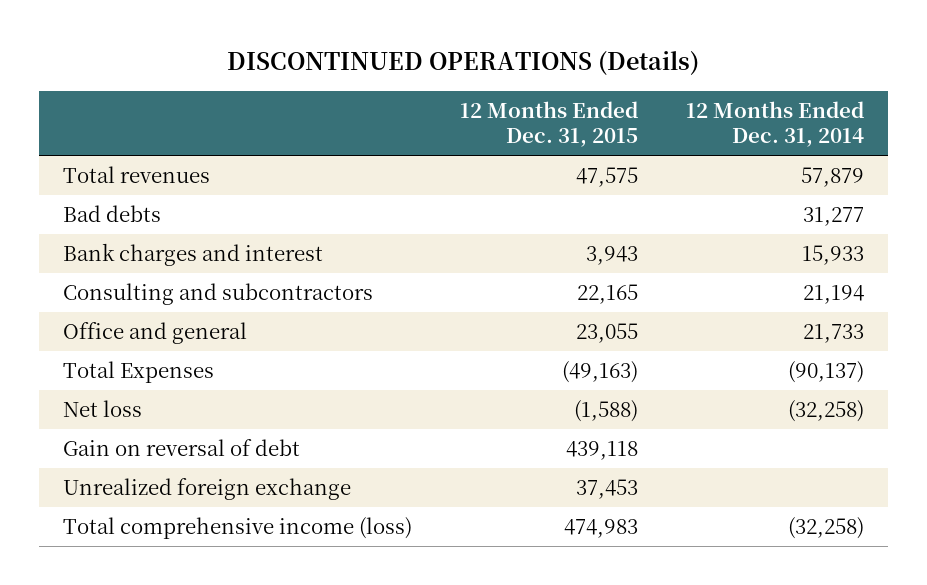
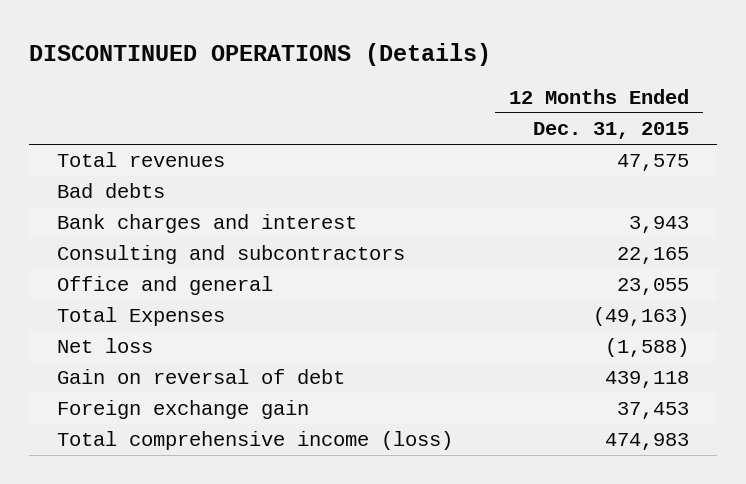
- | 12 Months Ended Dec. 31, 2015 | 12 Months Ended Dec. 31, 2014
+ | 12 Months Ended Dec. 31, 2015
- Unrealized foreign exchange | 37,453 |
+ Foreign exchange gain | 37,453

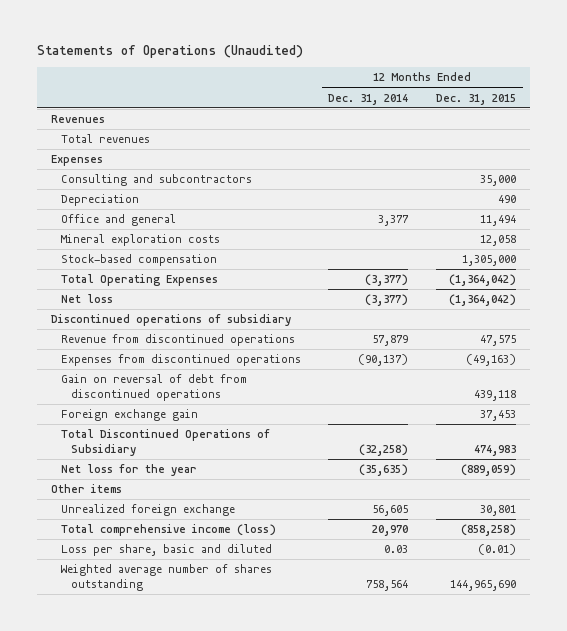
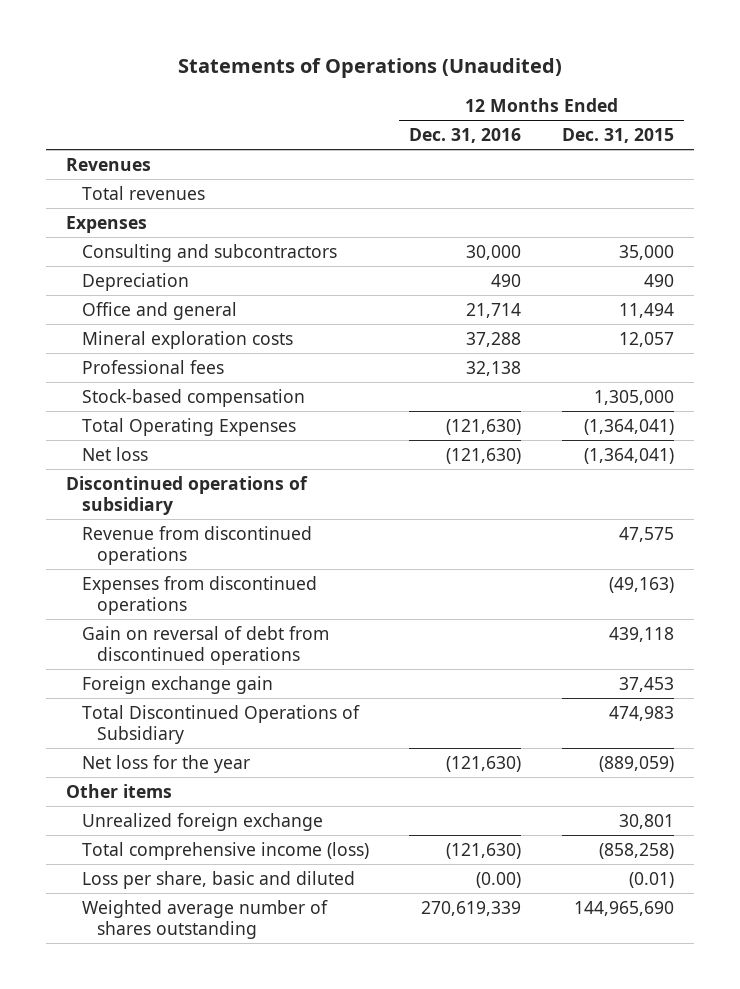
- | 12 Months Ended Dec. 31, 2014 | 12 Months Ended Dec. 31, 2015
+ | 12 Months Ended Dec. 31, 2016 | 12 Months Ended Dec. 31, 2015
- Mineral exploration costs | | 12,058
+ Mineral exploration costs | 37,288 | 12,057
+ Professional fees | 32,138 |
- Total Operating Expenses | (3,377) | (1,364,042)
- Net loss | (3,377) | (1,364,042)
+ Total Operating Expenses | (121,630) | (1,364,041)
+ Net loss | (121,630) | (1,364,041)

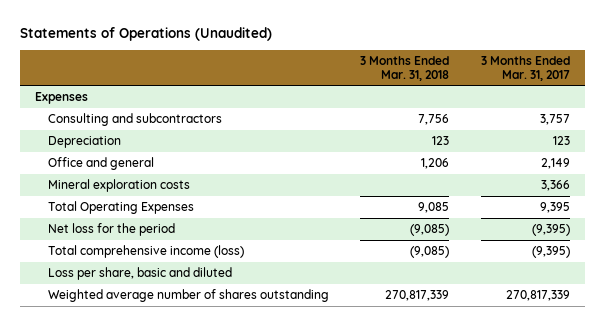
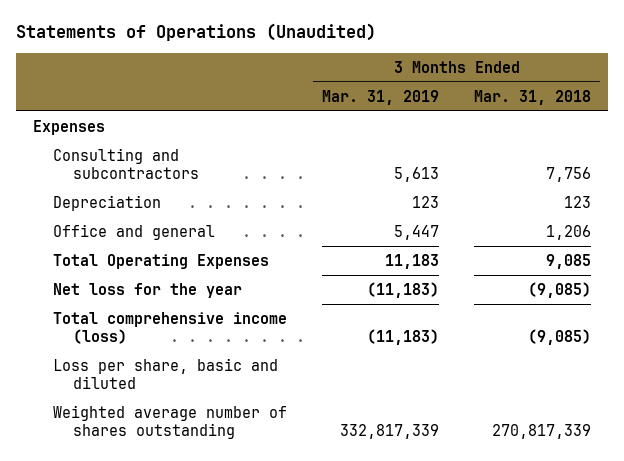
- | 3 Months Ended Mar. 31, 2018 | 3 Months Ended Mar. 31, 2017
+ | 3 Months Ended Mar. 31, 2019 | 3 Months Ended Mar. 31, 2018
- Mineral exploration costs | | 3,366
- Net loss for the period | (9,085) | (9,395)
+ Net loss for the year | (11,183) | (9,085)

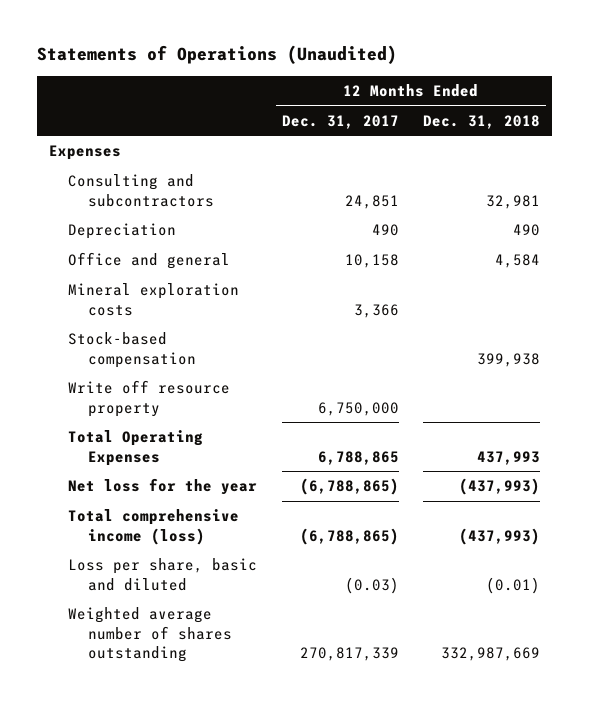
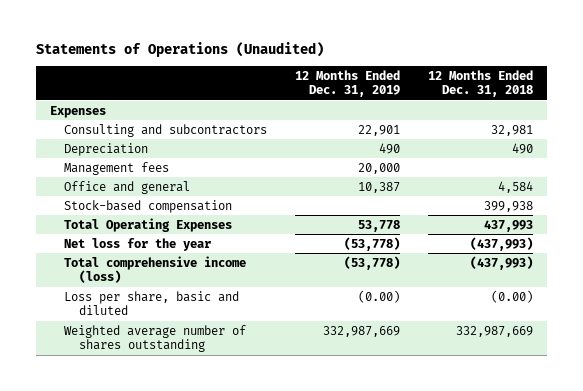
- | 12 Months Ended Dec. 31, 2017 | 12 Months Ended Dec. 31, 2018
+ | 12 Months Ended Dec. 31, 2019 | 12 Months Ended Dec. 31, 2018
+ Management fees | 20,000 |
- Mineral exploration costs | 3,366 |
- Write off resource property | 6,750,000 |
- Loss per share, basic and diluted | (0.03) | (0.01)
+ Loss per share, basic and diluted | (0.00) | (0.00)

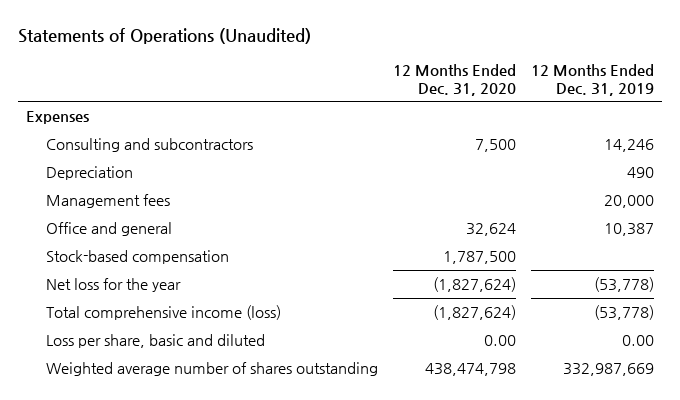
- | 12 Months Ended Dec. 31, 2019 | 12 Months Ended Dec. 31, 2018
+ | 12 Months Ended Dec. 31, 2020 | 12 Months Ended Dec. 31, 2019
- Consulting and subcontractors | 22,901 | 32,981
+ Consulting and subcontractors | 7,500 | 14,246
- Total Operating Expenses | 53,778 | 437,993
- Loss per share, basic and diluted | (0.00) | (0.00)
+ Loss per share, basic and diluted | 0.00 | 0.00

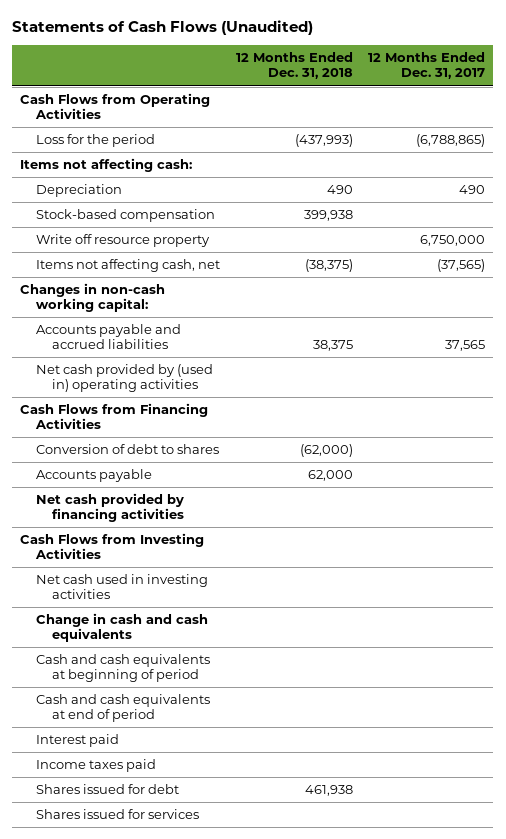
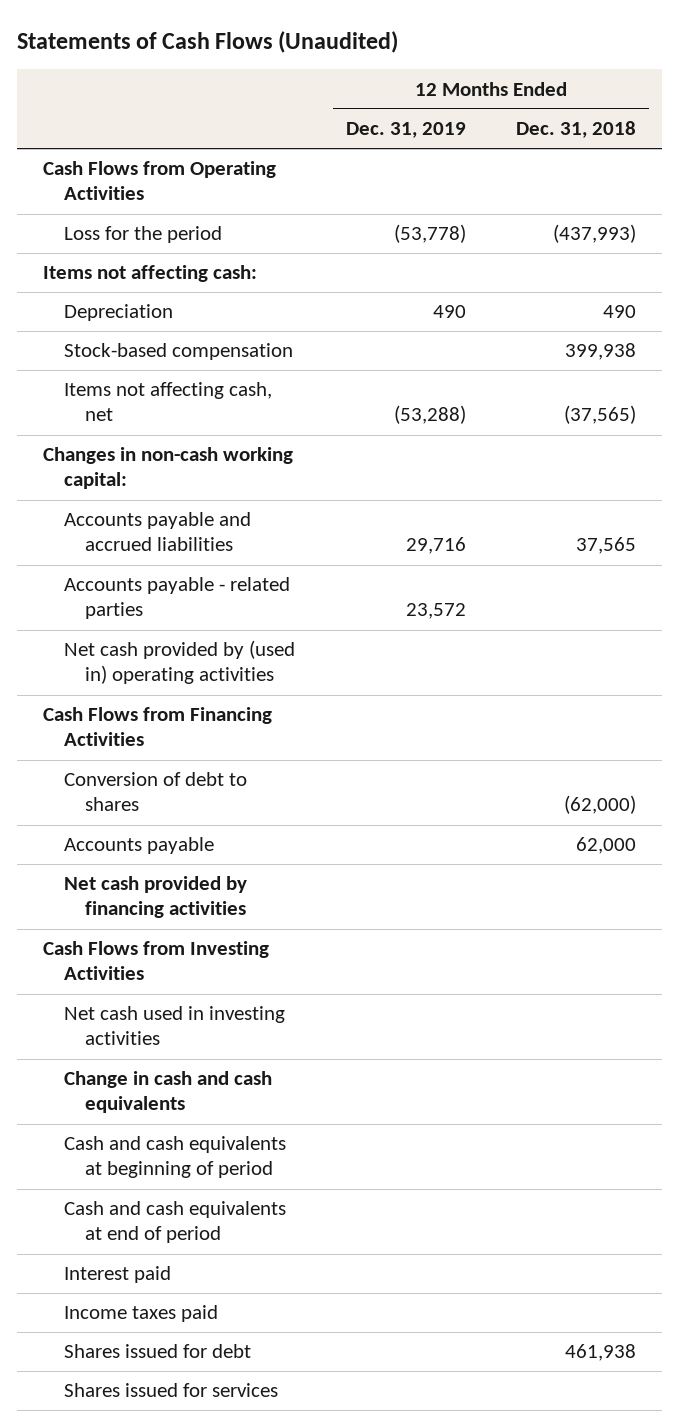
- | 12 Months Ended Dec. 31, 2018 | 12 Months Ended Dec. 31, 2017
+ | 12 Months Ended Dec. 31, 2019 | 12 Months Ended Dec. 31, 2018
- Write off resource property | | 6,750,000
- Items not affecting cash, net | (38,375) | (37,565)
+ Items not affecting cash, net | (53,288) | (37,565)
- Accounts payable and accrued liabilities | 38,375 | 37,565
+ Accounts payable and accrued liabilities | 29,716 | 37,565
+ Accounts payable - related parties | 23,572 |

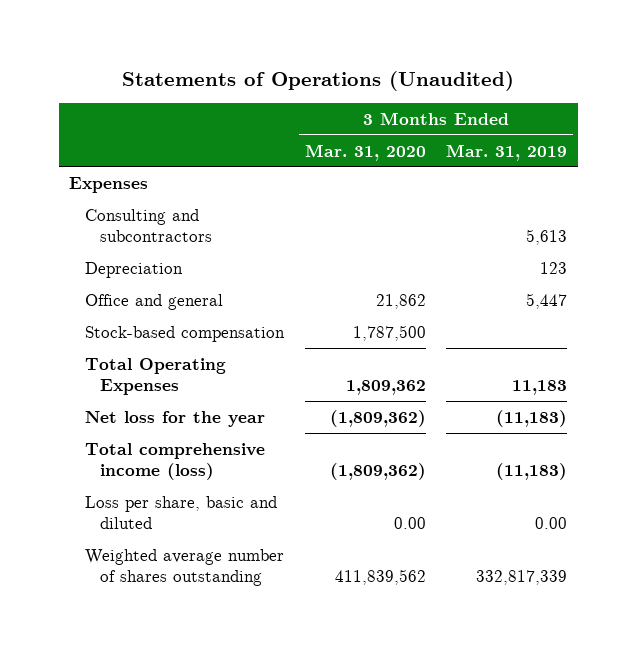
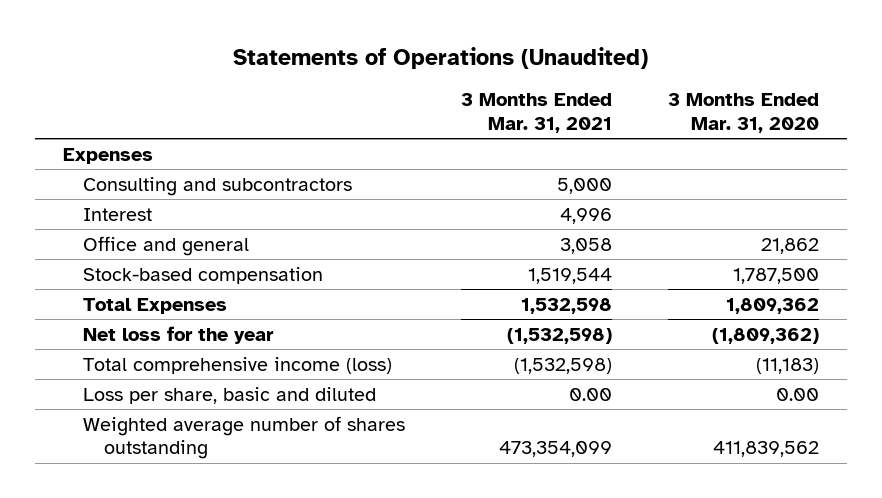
- | 3 Months Ended Mar. 31, 2020 | 3 Months Ended Mar. 31, 2019
+ | 3 Months Ended Mar. 31, 2021 | 3 Months Ended Mar. 31, 2020
- Depreciation | | 123
+ Interest | 4,996 |
- Total Operating Expenses | 1,809,362 | 11,183
+ Total Expenses | 1,532,598 | 1,809,362
- Total comprehensive income (loss) | (1,809,362) | (11,183)
+ Total comprehensive income (loss) | (1,532,598) | (11,183)

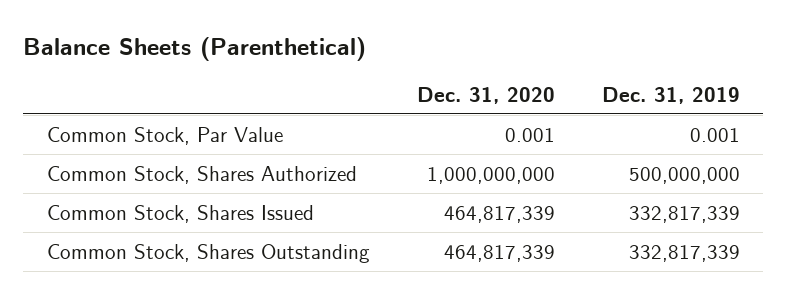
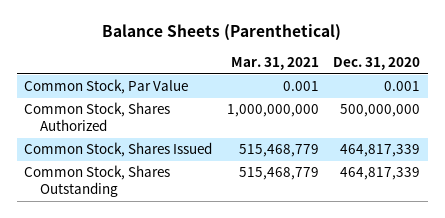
- | Dec. 31, 2020 | Dec. 31, 2019
+ | Mar. 31, 2021 | Dec. 31, 2020
- Common Stock, Shares Authorized | 1,000,000,000 | 500,000,000
+ Common Stock, Shares Authorized | 1,000,000,000 | 500,000,000

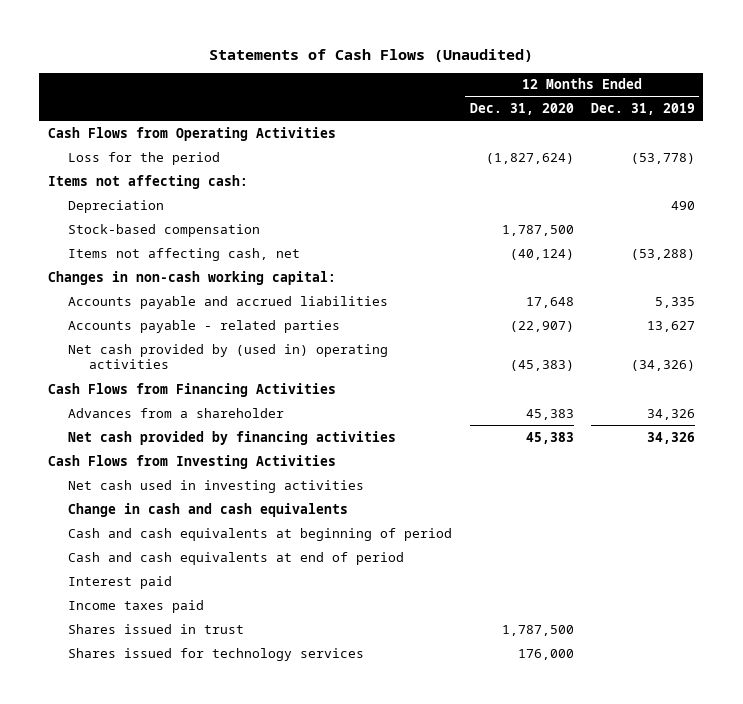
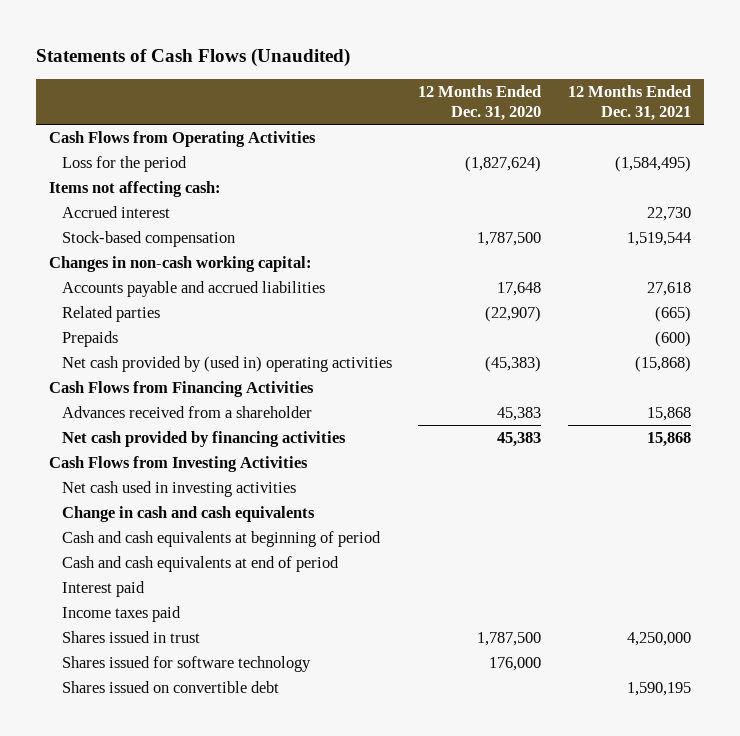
- | 12 Months Ended Dec. 31, 2020 | 12 Months Ended Dec. 31, 2019
+ | 12 Months Ended Dec. 31, 2020 | 12 Months Ended Dec. 31, 2021
- Depreciation | | 490
+ Accrued interest | | 22,730
- Items not affecting cash, net | (40,124) | (53,288)
- Accounts payable - related parties | (22,907) | 13,627
+ Related parties | (22,907) | (665)
+ Prepaids | | (600)
- Advances from a shareholder | 45,383 | 34,326
+ Advances received from a shareholder | 45,383 | 15,868
- Shares issued for technology services | 176,000 |
+ Shares issued for software technology | 176,000 |
+ Shares issued on convertible debt | | 1,590,195

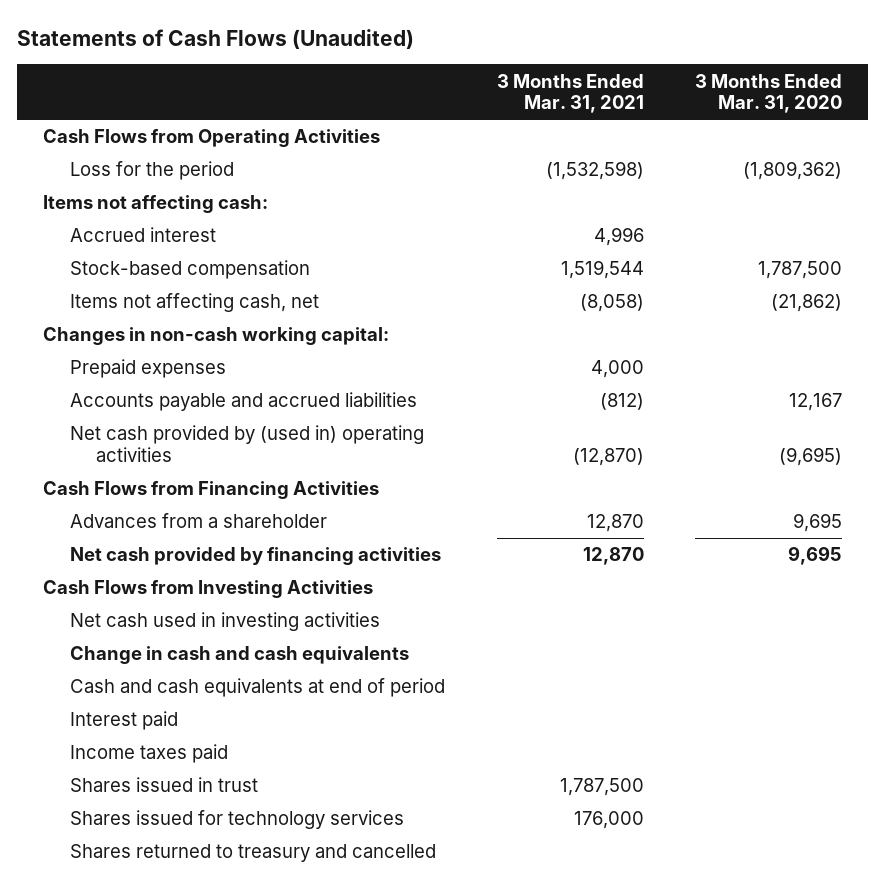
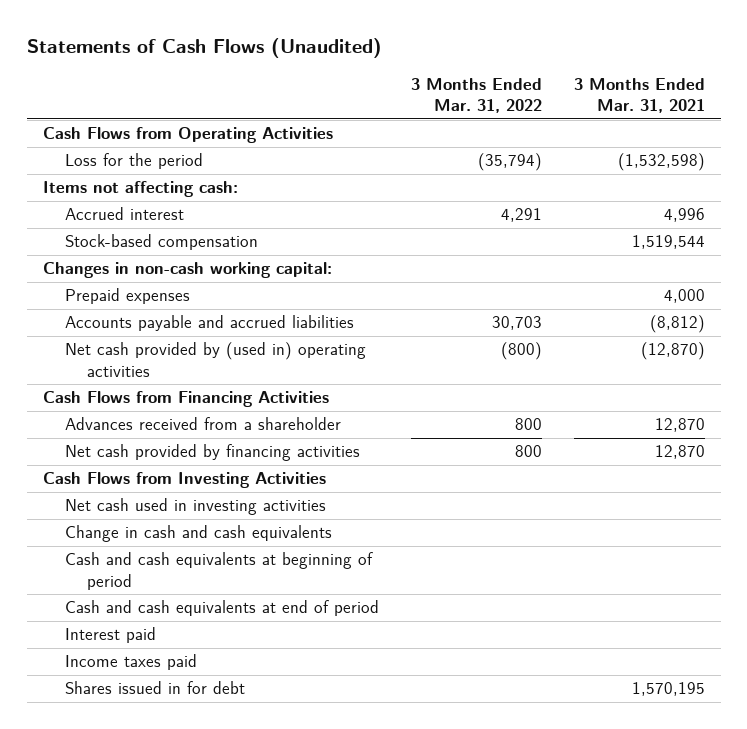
- | 3 Months Ended Mar. 31, 2021 | 3 Months Ended Mar. 31, 2020
+ | 3 Months Ended Mar. 31, 2022 | 3 Months Ended Mar. 31, 2021
- Items not affecting cash, net | (8,058) | (21,862)
- Accounts payable and accrued liabilities | (812) | 12,167
+ Accounts payable and accrued liabilities | 30,703 | (8,812)
- Advances from a shareholder | 12,870 | 9,695
+ Advances received from a shareholder | 800 | 12,870
+ Cash and cash equivalents at beginning of period
- Shares issued in trust | 1,787,500 |
- Shares issued for technology services | 176,000 |
- Shares returned to treasury and cancelled
+ Shares issued in for debt | | 1,570,195

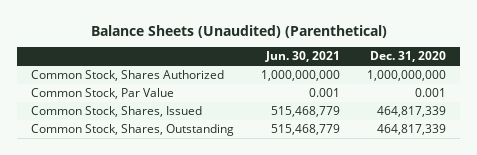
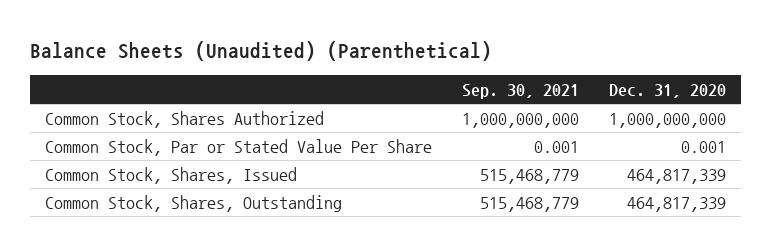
- | Jun. 30, 2021 | Dec. 31, 2020
+ | Sep. 30, 2021 | Dec. 31, 2020
- Common Stock, Par Value | 0.001 | 0.001
+ Common Stock, Par or Stated Value Per Share | 0.001 | 0.001

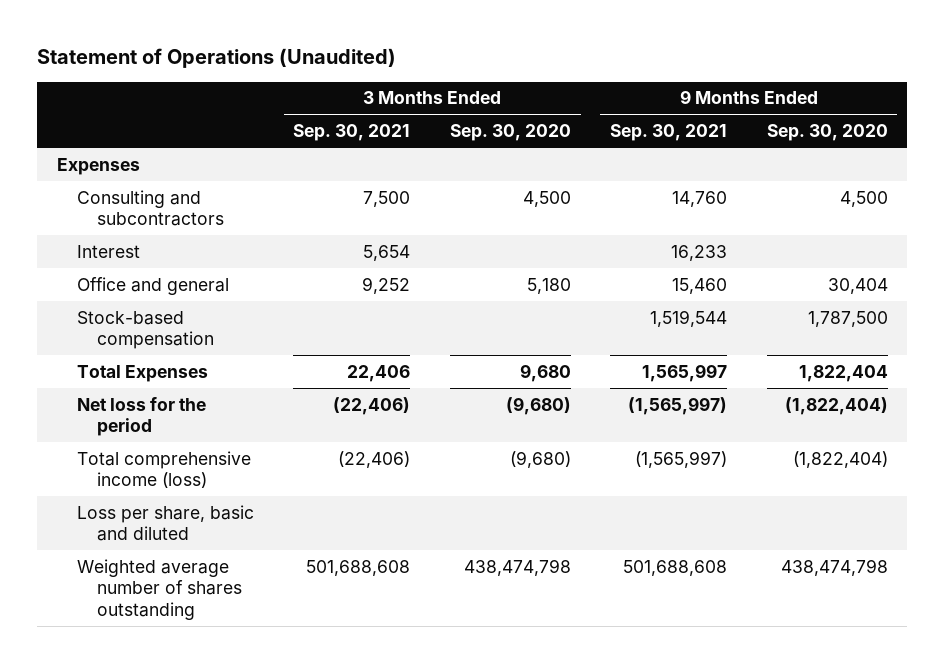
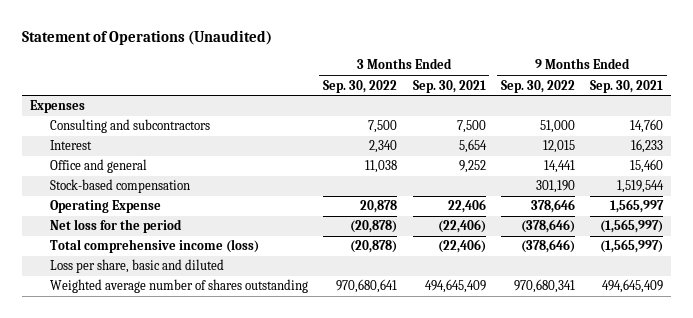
- | 3 Months Ended Sep. 30, 2021 | 3 Months Ended Sep. 30, 2020 | 9 Months Ended Sep. 30, 2021 | 9 Months Ended Sep. 30, 2020
+ | 3 Months Ended Sep. 30, 2022 | 3 Months Ended Sep. 30, 2021 | 9 Months Ended Sep. 30, 2022 | 9 Months Ended Sep. 30, 2021
- Total Expenses | 22,406 | 9,680 | 1,565,997 | 1,822,404
+ Operating Expense | 20,878 | 22,406 | 378,646 | 1,565,997
- Weighted average number of shares outstanding | 501,688,608 | 438,474,798 | 501,688,608 | 438,474,798
+ Weighted average number of shares outstanding | 970,680,641 | 494,645,409 | 970,680,341 | 494,645,409

